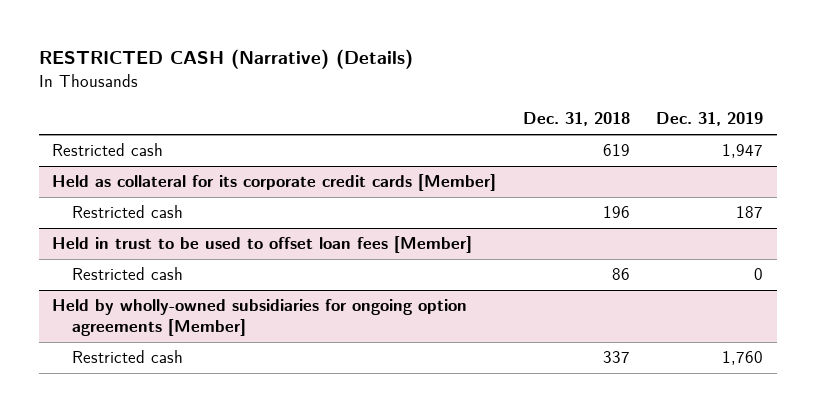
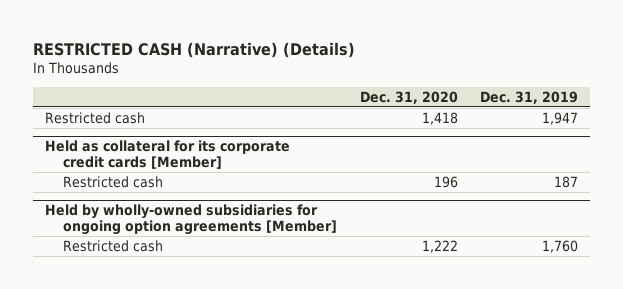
- | Dec. 31, 2018 | Dec. 31, 2019
+ | Dec. 31, 2020 | Dec. 31, 2019
- Held in trust to be used to offset loan fees [Member]
- Restricted cash | 86 | 0

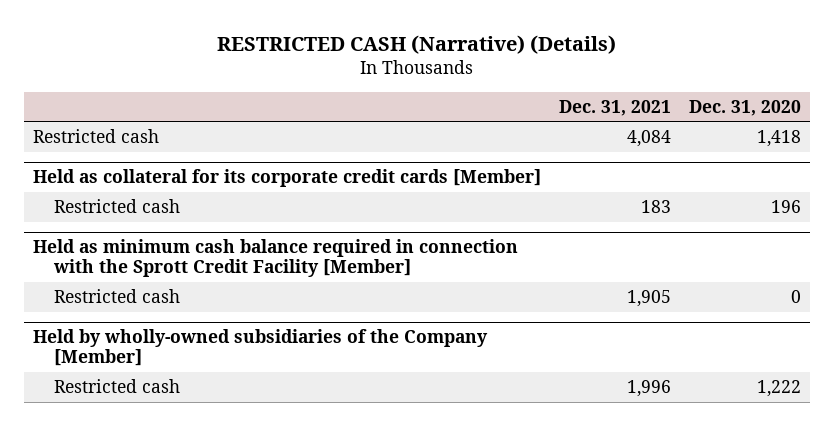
- | Dec. 31, 2020 | Dec. 31, 2019
+ | Dec. 31, 2021 | Dec. 31, 2020
- Held by wholly-owned subsidiaries for ongoing option agreements [Member]
+ Held as minimum cash balance required in connection with the Sprott Credit Facility [Member]
+ Restricted cash | 1,905 | 0
+ Held by wholly-owned subsidiaries of the Company [Member]

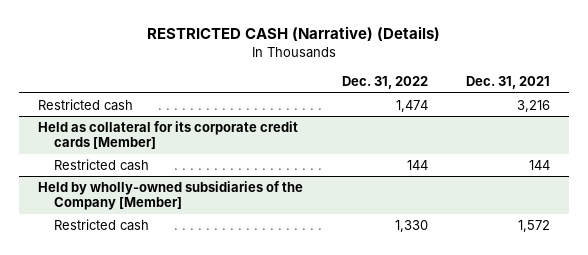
- | Dec. 31, 2021 | Dec. 31, 2020
+ | Dec. 31, 2022 | Dec. 31, 2021
- Restricted cash | 4,084 | 1,418
+ Restricted cash | 1,474 | 3,216
@ Held as collateral for its corporate credit cards [Member]
- Restricted cash | 183 | 196
- Held as minimum cash balance required in connection with the Sprott Credit Facility [Member]
- Restricted cash | 1,905 | 0
@ Held as collateral for its corporate credit cards [Member]
+ Restricted cash | 144 | 144
@ Held by wholly-owned subsidiaries of the Company [Member]
- Restricted cash | 1,996 | 1,222
+ Restricted cash | 1,330 | 1,572

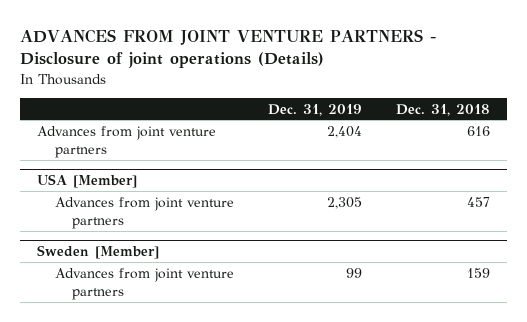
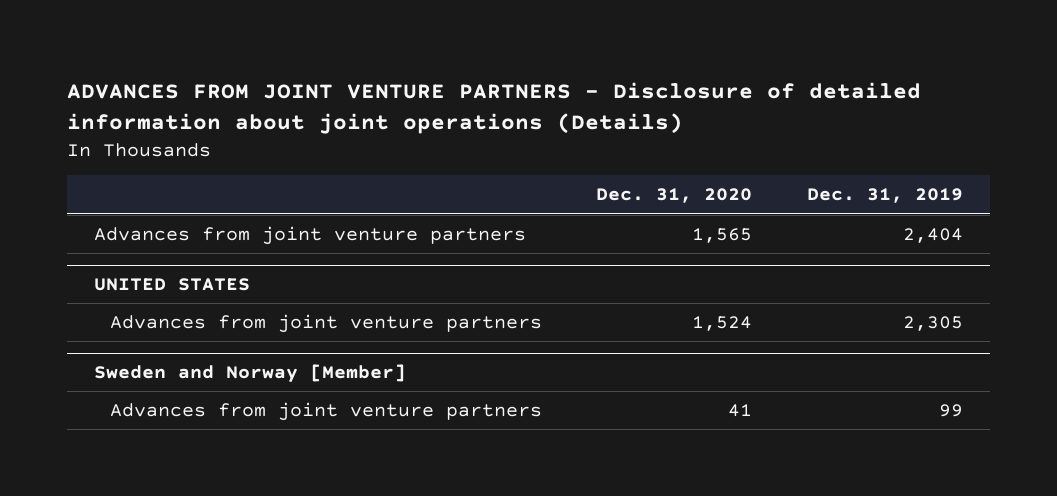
- ADVANCES FROM JOINT VENTURE PARTNERS - Disclosure of joint operations (Details)
+ ADVANCES FROM JOINT VENTURE PARTNERS - Disclosure of detailed information about joint operations (Details)
- | Dec. 31, 2019 | Dec. 31, 2018
+ | Dec. 31, 2020 | Dec. 31, 2019
- USA [Member]
+ UNITED STATES
- Sweden [Member]
+ Sweden and Norway [Member]

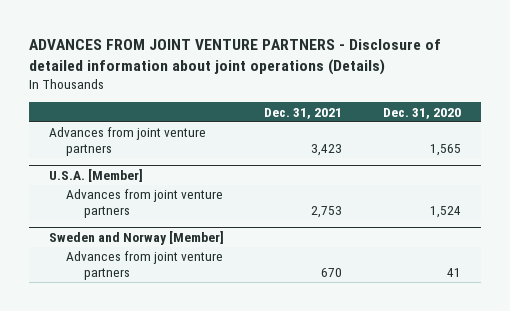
- | Dec. 31, 2020 | Dec. 31, 2019
+ | Dec. 31, 2021 | Dec. 31, 2020
- UNITED STATES
+ U.S.A. [Member]

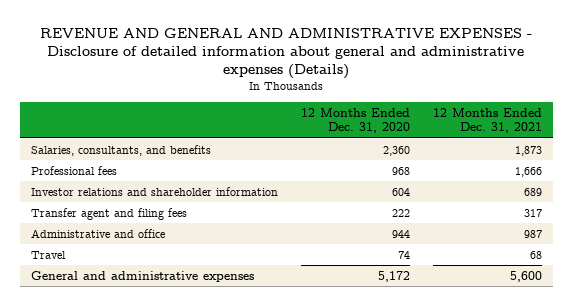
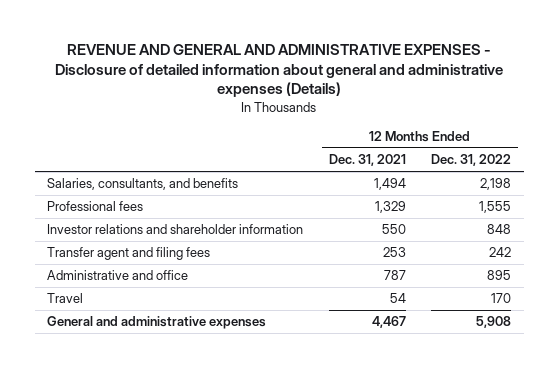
- | 12 Months Ended Dec. 31, 2020 | 12 Months Ended Dec. 31, 2021
+ | 12 Months Ended Dec. 31, 2021 | 12 Months Ended Dec. 31, 2022
- Salaries, consultants, and benefits | 2,360 | 1,873
- Professional fees | 968 | 1,666
- Investor relations and shareholder information | 604 | 689
- Transfer agent and filing fees | 222 | 317
- Administrative and office | 944 | 987
- Travel | 74 | 68
- General and administrative expenses | 5,172 | 5,600
+ Salaries, consultants, and benefits | 1,494 | 2,198
+ Professional fees | 1,329 | 1,555
+ Investor relations and shareholder information | 550 | 848
+ Transfer agent and filing fees | 253 | 242
+ Administrative and office | 787 | 895
+ Travel | 54 | 170
+ General and administrative expenses | 4,467 | 5,908

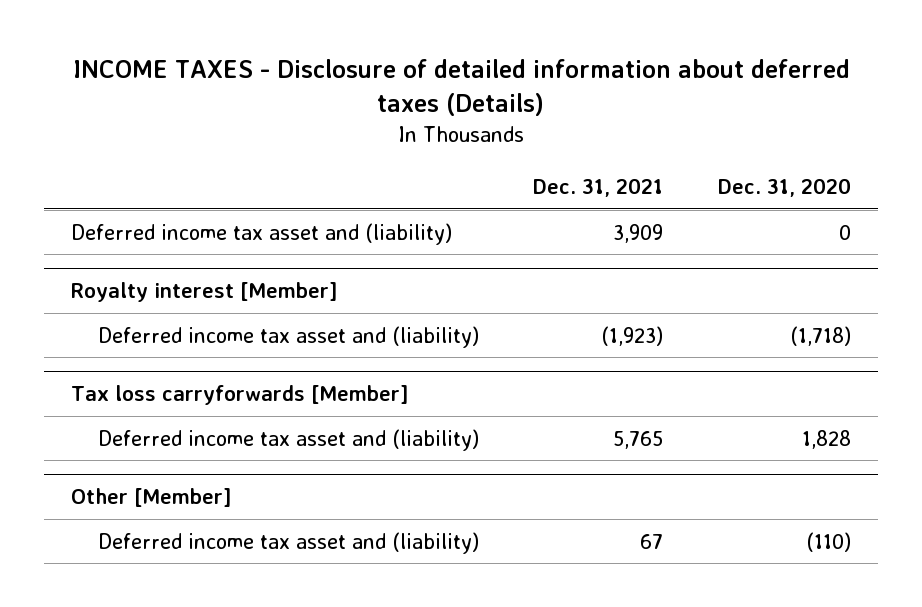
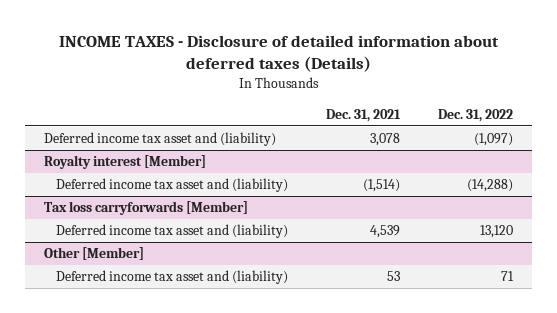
- | Dec. 31, 2021 | Dec. 31, 2020
+ | Dec. 31, 2021 | Dec. 31, 2022
- Deferred income tax asset and (liability) | 3,909 | 0
+ Deferred income tax asset and (liability) | 3,078 | (1,097)
@ Royalty interest [Member]
- Deferred income tax asset and (liability) | (1,923) | (1,718)
+ Deferred income tax asset and (liability) | (1,514) | (14,288)
@ Tax loss carryforwards [Member]
- Deferred income tax asset and (liability) | 5,765 | 1,828
+ Deferred income tax asset and (liability) | 4,539 | 13,120
@ Other [Member]
- Deferred income tax asset and (liability) | 67 | (110)
+ Deferred income tax asset and (liability) | 53 | 71

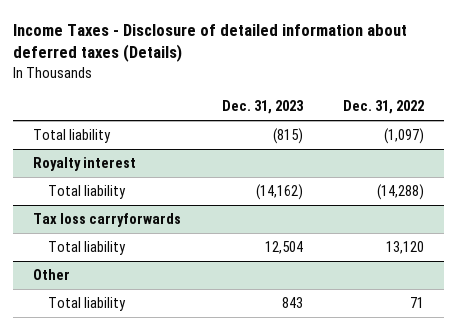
- INCOME TAXES - Disclosure of detailed information about deferred taxes (Details)
+ Income Taxes - Disclosure of detailed information about deferred taxes (Details)
- | Dec. 31, 2021 | Dec. 31, 2022
+ | Dec. 31, 2023 | Dec. 31, 2022
- Deferred income tax asset and (liability) | 3,078 | (1,097)
- Royalty interest [Member]
- Deferred income tax asset and (liability) | (1,514) | (14,288)
- Tax loss carryforwards [Member]
- Deferred income tax asset and (liability) | 4,539 | 13,120
- Other [Member]
- Deferred income tax asset and (liability) | 53 | 71
+ Total liability | (815) | (1,097)
+ Royalty interest
+ Total liability | (14,162) | (14,288)
+ Tax loss carryforwards
+ Total liability | 12,504 | 13,120
+ Other
+ Total liability | 843 | 71

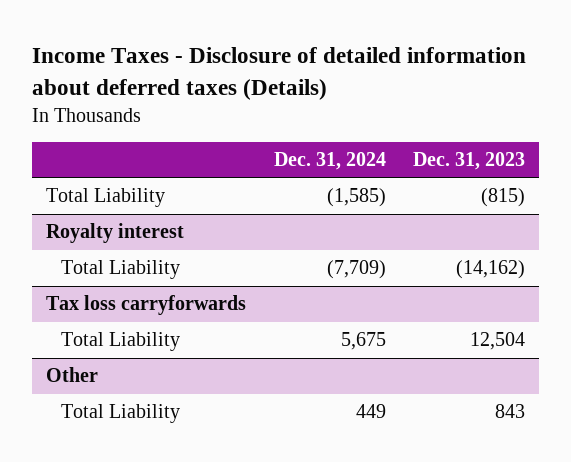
- | Dec. 31, 2023 | Dec. 31, 2022
+ | Dec. 31, 2024 | Dec. 31, 2023
- Total liability | (815) | (1,097)
+ Total Liability | (1,585) | (815)
@ Royalty interest
- Total liability | (14,162) | (14,288)
+ Total Liability | (7,709) | (14,162)
@ Tax loss carryforwards
- Total liability | 12,504 | 13,120
+ Total Liability | 5,675 | 12,504
@ Other
- Total liability | 843 | 71
+ Total Liability | 449 | 843

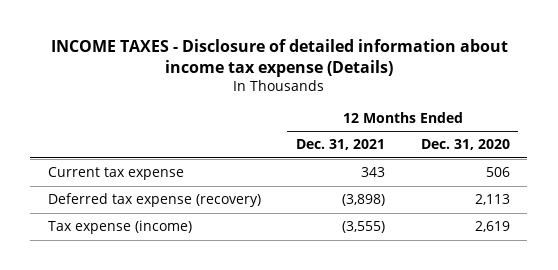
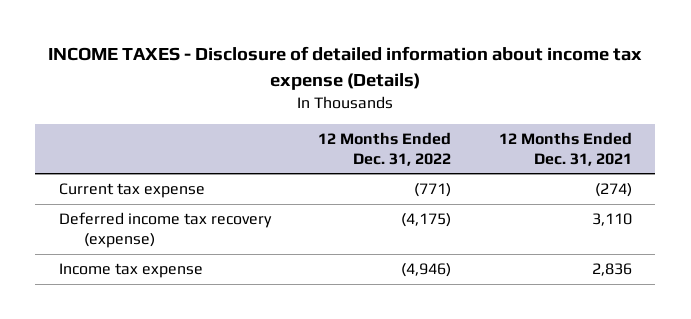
- | 12 Months Ended Dec. 31, 2021 | 12 Months Ended Dec. 31, 2020
+ | 12 Months Ended Dec. 31, 2022 | 12 Months Ended Dec. 31, 2021
- Current tax expense | 343 | 506
- Deferred tax expense (recovery) | (3,898) | 2,113
- Tax expense (income) | (3,555) | 2,619
+ Current tax expense | (771) | (274)
+ Deferred income tax recovery (expense) | (4,175) | 3,110
+ Income tax expense | (4,946) | 2,836

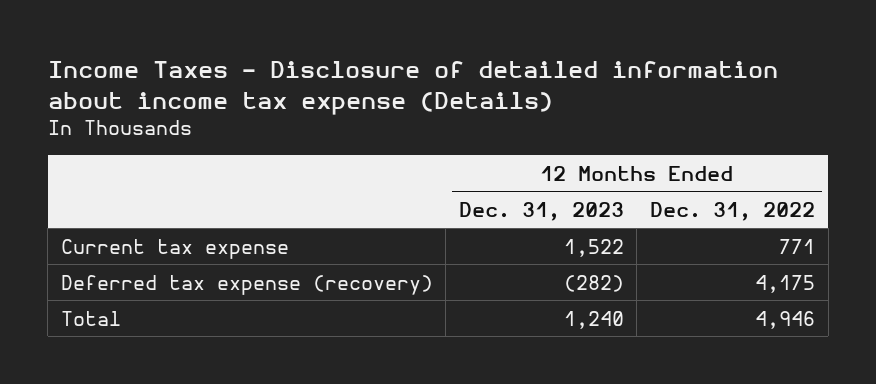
- INCOME TAXES - Disclosure of detailed information about income tax expense (Details)
+ Income Taxes - Disclosure of detailed information about income tax expense (Details)
- | 12 Months Ended Dec. 31, 2022 | 12 Months Ended Dec. 31, 2021
+ | 12 Months Ended Dec. 31, 2023 | 12 Months Ended Dec. 31, 2022
- Current tax expense | (771) | (274)
- Deferred income tax recovery (expense) | (4,175) | 3,110
- Income tax expense | (4,946) | 2,836
+ Current tax expense | 1,522 | 771
+ Deferred tax expense (recovery) | (282) | 4,175
+ Total | 1,240 | 4,946

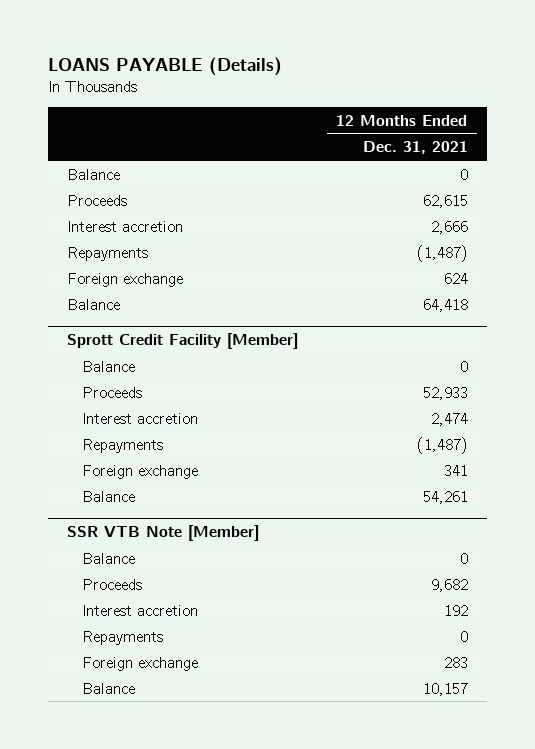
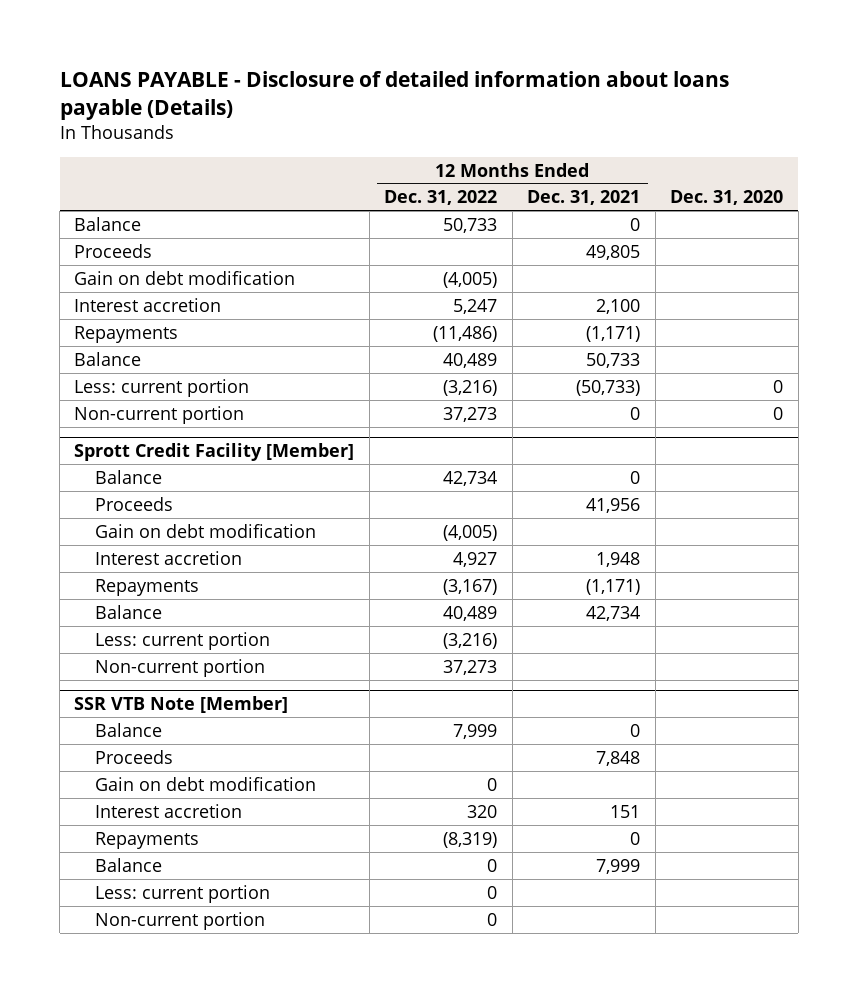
- LOANS PAYABLE (Details)
+ LOANS PAYABLE - Disclosure of detailed information about loans payable (Details)
- | 12 Months Ended Dec. 31, 2021
+ | 12 Months Ended Dec. 31, 2022 | 12 Months Ended Dec. 31, 2021 | Dec. 31, 2020
- Proceeds | 62,615
- Interest accretion | 2,666
- Repayments | (1,487)
- Foreign exchange | 624
- Balance | 64,418
+ Proceeds | | 49,805 |
+ Gain on debt modification | (4,005) | |
+ Interest accretion | 5,247 | 2,100 |
+ Repayments | (11,486) | (1,171) |
+ Balance | 40,489 | 50,733 |
+ Less: current portion | (3,216) | (50,733) | 0
+ Non-current portion | 37,273 | 0 | 0
@ Sprott Credit Facility [Member]
- Proceeds | 52,933
- Interest accretion | 2,474
- Repayments | (1,487)
- Foreign exchange | 341
- Balance | 54,261
+ Proceeds | | 41,956 |
+ Gain on debt modification | (4,005) | |
+ Interest accretion | 4,927 | 1,948 |
+ Repayments | (3,167) | (1,171) |
+ Balance | 40,489 | 42,734 |
+ Less: current portion | (3,216) | |
+ Non-current portion | 37,273 | |
@ SSR VTB Note [Member]
- Proceeds | 9,682
- Interest accretion | 192
+ Proceeds | | 7,848 |
+ Gain on debt modification | 0 | |
+ Interest accretion | 320 | 151 |
- Foreign exchange | 283
- Balance | 10,157
+ Balance | 0 | 7,999 |
+ Less: current portion | 0 | |
+ Non-current portion | 0 | |

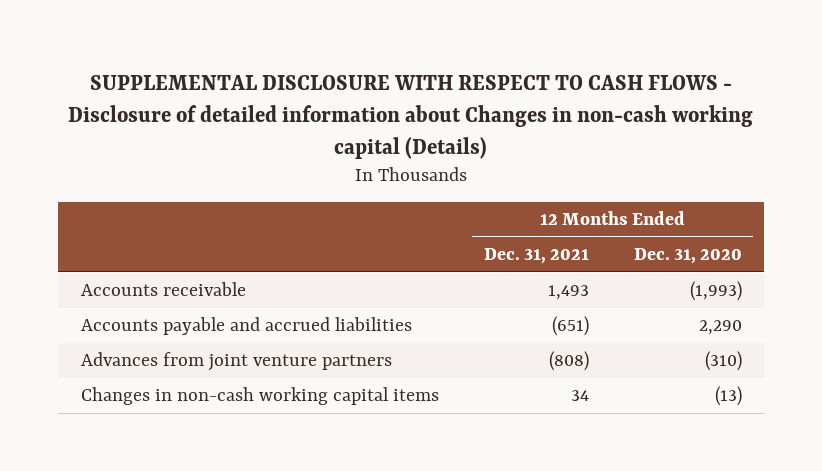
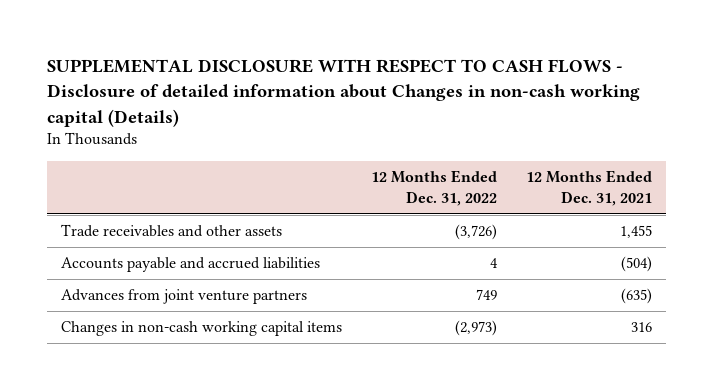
- | 12 Months Ended Dec. 31, 2021 | 12 Months Ended Dec. 31, 2020
+ | 12 Months Ended Dec. 31, 2022 | 12 Months Ended Dec. 31, 2021
- Accounts receivable | 1,493 | (1,993)
- Accounts payable and accrued liabilities | (651) | 2,290
- Advances from joint venture partners | (808) | (310)
- Changes in non-cash working capital items | 34 | (13)
+ Trade receivables and other assets | (3,726) | 1,455
+ Accounts payable and accrued liabilities | 4 | (504)
+ Advances from joint venture partners | 749 | (635)
+ Changes in non-cash working capital items | (2,973) | 316

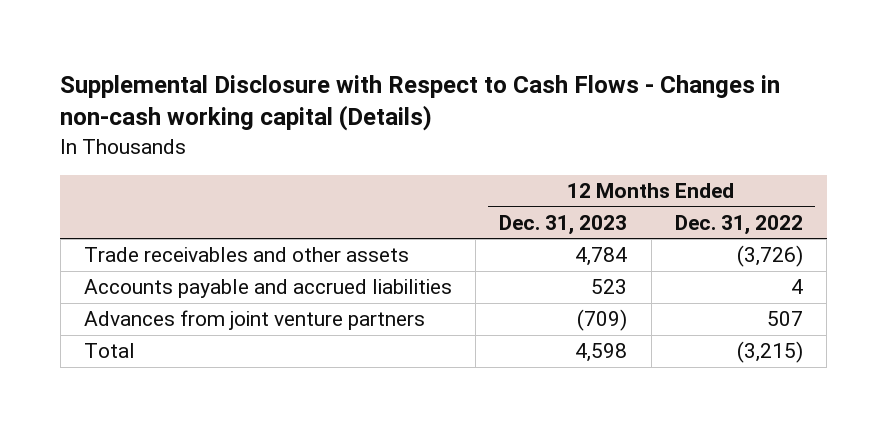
- SUPPLEMENTAL DISCLOSURE WITH RESPECT TO CASH FLOWS - Disclosure of detailed information about Changes in non-cash working capital (Details)
+ Supplemental Disclosure with Respect to Cash Flows - Changes in non-cash working capital (Details)
- | 12 Months Ended Dec. 31, 2022 | 12 Months Ended Dec. 31, 2021
+ | 12 Months Ended Dec. 31, 2023 | 12 Months Ended Dec. 31, 2022
- Advances from joint venture partners | 749 | (635)
- Changes in non-cash working capital items | (2,973) | 316
+ Advances from joint venture partners | (709) | 507
+ Total | 4,598 | (3,215)

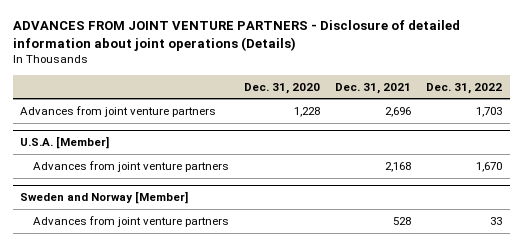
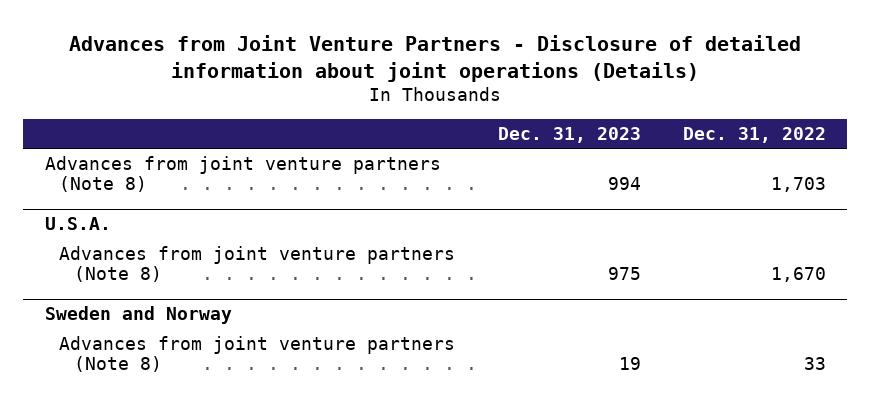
- ADVANCES FROM JOINT VENTURE PARTNERS - Disclosure of detailed information about joint operations (Details)
+ Advances from Joint Venture Partners - Disclosure of detailed information about joint operations (Details)
- | Dec. 31, 2020 | Dec. 31, 2021 | Dec. 31, 2022
+ | Dec. 31, 2023 | Dec. 31, 2022
- Advances from joint venture partners | 1,228 | 2,696 | 1,703
- U.S.A. [Member]
- Advances from joint venture partners | | 2,168 | 1,670
- Sweden and Norway [Member]
- Advances from joint venture partners | | 528 | 33
+ Advances from joint venture partners (Note 8) | 994 | 1,703
+ U.S.A.
+ Advances from joint venture partners (Note 8) | 975 | 1,670
+ Sweden and Norway
+ Advances from joint venture partners (Note 8) | 19 | 33

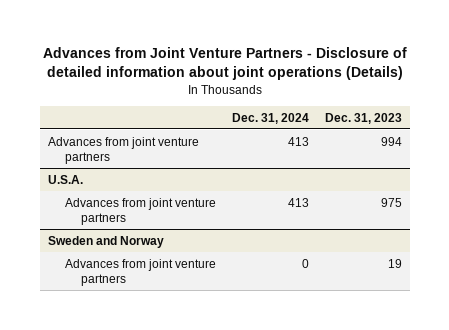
- | Dec. 31, 2023 | Dec. 31, 2022
+ | Dec. 31, 2024 | Dec. 31, 2023
- Advances from joint venture partners (Note 8) | 994 | 1,703
+ Advances from joint venture partners | 413 | 994
@ U.S.A.
- Advances from joint venture partners (Note 8) | 975 | 1,670
+ Advances from joint venture partners | 413 | 975
@ Sweden and Norway
- Advances from joint venture partners (Note 8) | 19 | 33
+ Advances from joint venture partners | 0 | 19

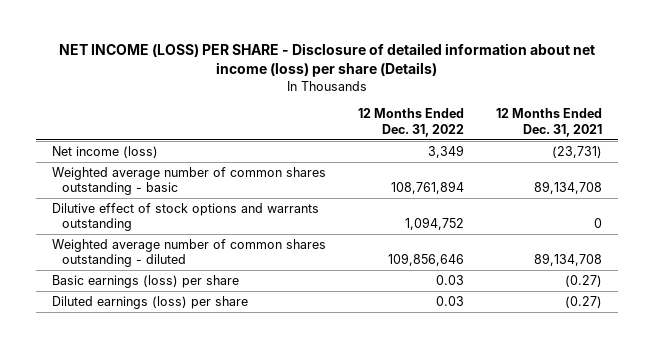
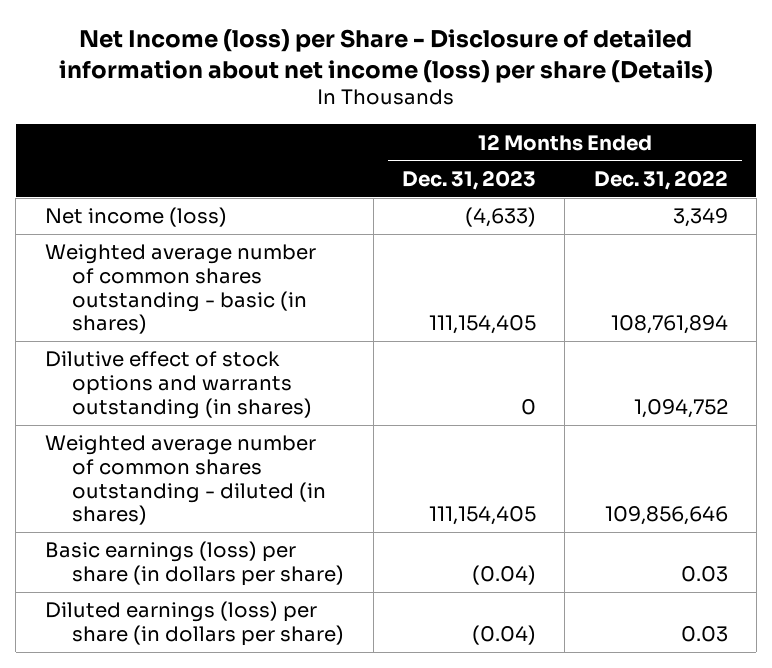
- NET INCOME (LOSS) PER SHARE - Disclosure of detailed information about net income (loss) per share (Details)
+ Net Income (loss) per Share - Disclosure of detailed information about net income (loss) per share (Details)
- | 12 Months Ended Dec. 31, 2022 | 12 Months Ended Dec. 31, 2021
+ | 12 Months Ended Dec. 31, 2023 | 12 Months Ended Dec. 31, 2022
- Weighted average number of common shares outstanding - basic | 108,761,894 | 89,134,708
- Dilutive effect of stock options and warrants outstanding | 1,094,752 | 0
- Weighted average number of common shares outstanding - diluted | 109,856,646 | 89,134,708
- Basic earnings (loss) per share | 0.03 | (0.27)
- Diluted earnings (loss) per share | 0.03 | (0.27)
+ Weighted average number of common shares outstanding - basic (in shares) | 111,154,405 | 108,761,894
+ Dilutive effect of stock options and warrants outstanding (in shares) | 0 | 1,094,752
+ Weighted average number of common shares outstanding - diluted (in shares) | 111,154,405 | 109,856,646
+ Basic earnings (loss) per share (in dollars per share) | (0.04) | 0.03
+ Diluted earnings (loss) per share (in dollars per share) | (0.04) | 0.03

